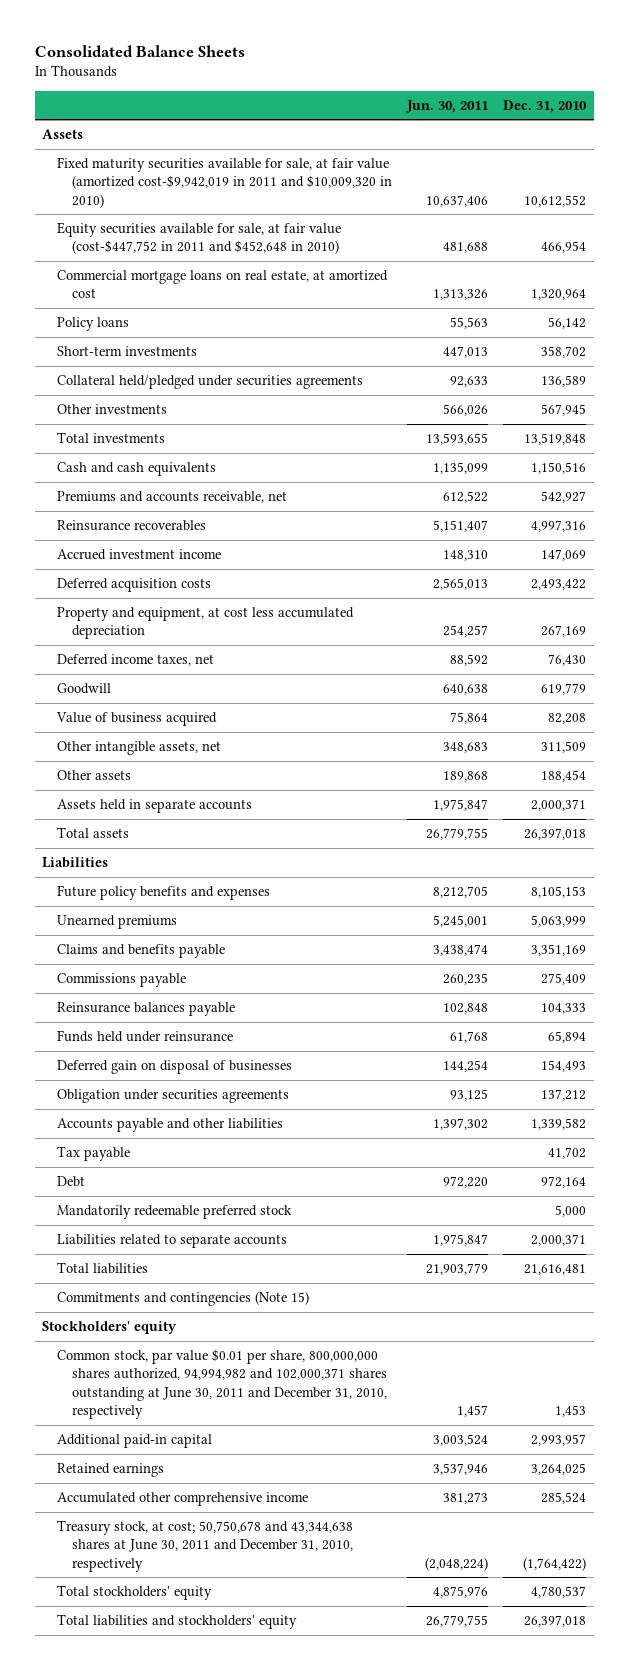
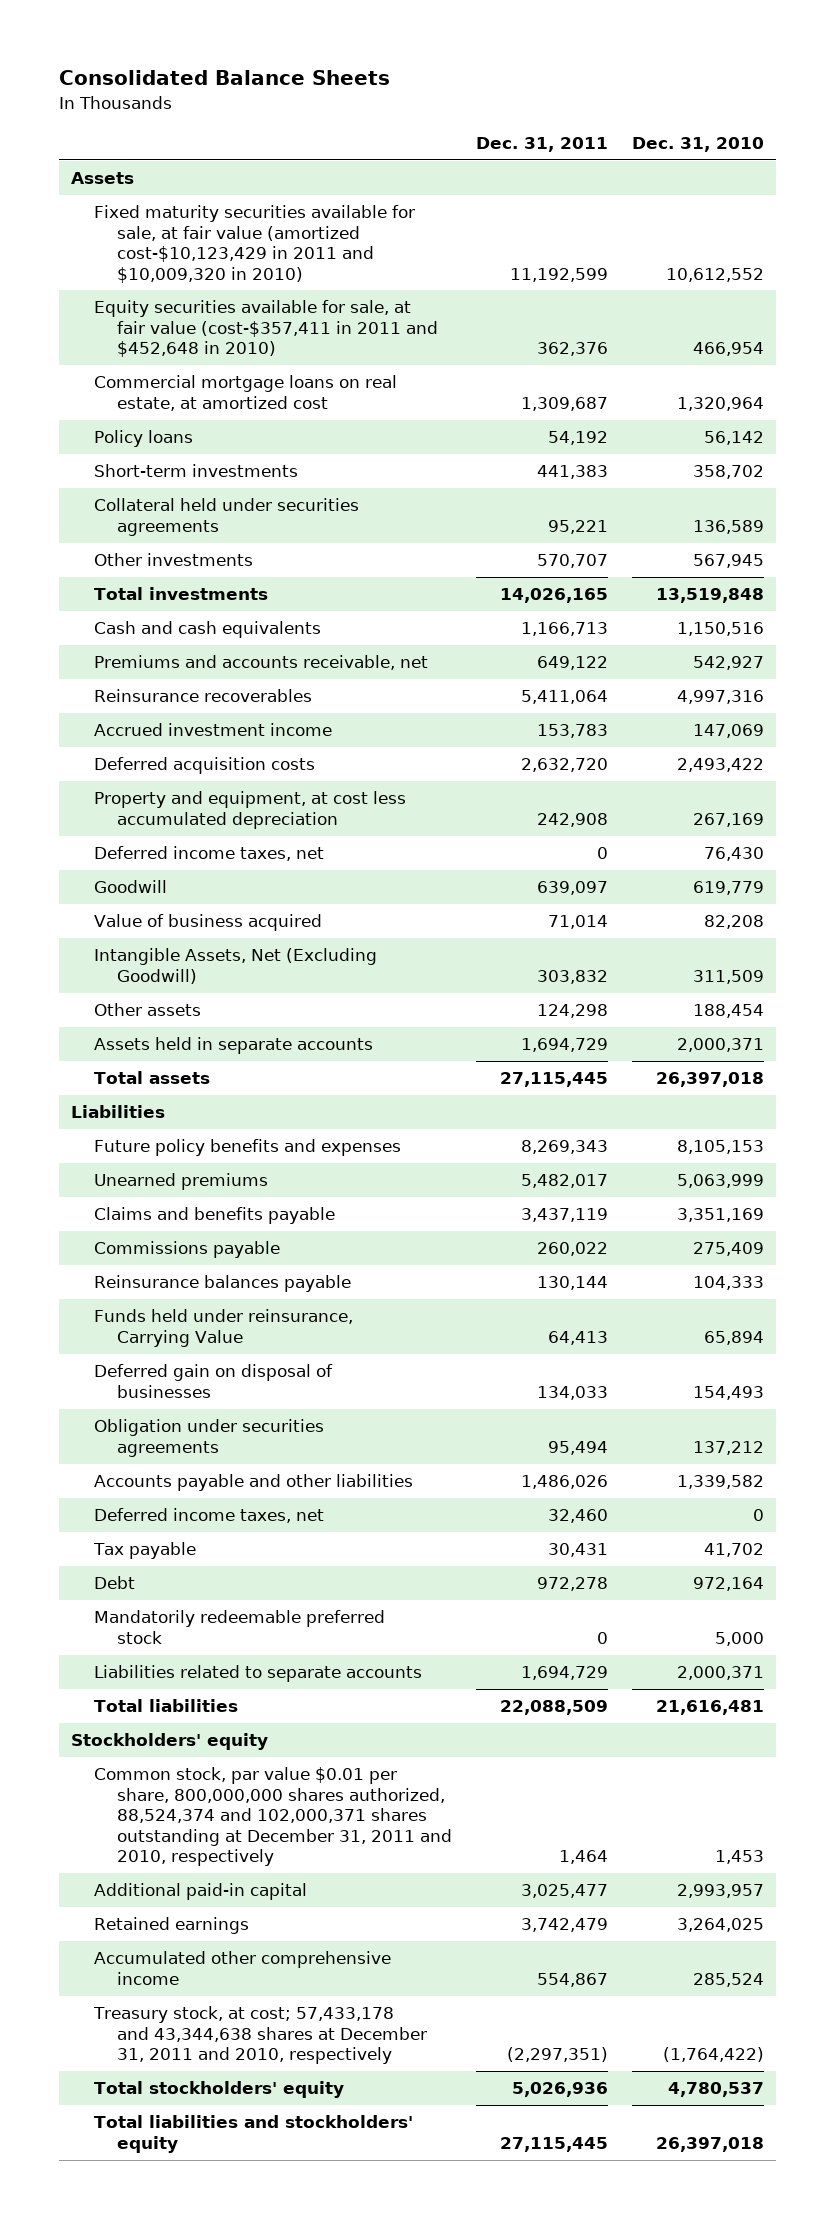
- | Jun. 30, 2011 | Dec. 31, 2010
+ | Dec. 31, 2011 | Dec. 31, 2010
- Fixed maturity securities available for sale, at fair value (amortized cost-$9,942,019 in 2011 and $10,009,320 in 2010) | 10,637,406 | 10,612,552
- Equity securities available for sale, at fair value (cost-$447,752 in 2011 and $452,648 in 2010) | 481,688 | 466,954
+ Fixed maturity securities available for sale, at fair value (amortized cost-$10,123,429 in 2011 and $10,009,320 in 2010) | 11,192,599 | 10,612,552
+ Equity securities available for sale, at fair value (cost-$357,411 in 2011 and $452,648 in 2010) | 362,376 | 466,954
- Collateral held/pledged under securities agreements | 92,633 | 136,589
+ Collateral held under securities agreements | 95,221 | 136,589
- Other intangible assets, net | 348,683 | 311,509
+ Intangible Assets, Net (Excluding Goodwill) | 303,832 | 311,509
- Funds held under reinsurance | 61,768 | 65,894
+ Funds held under reinsurance, Carrying Value | 64,413 | 65,894
+ Deferred income taxes, net | 32,460 | 0
- Commitments and contingencies (Note 15)
- Common stock, par value $0.01 per share, 800,000,000 shares authorized, 94,994,982 and 102,000,371 shares outstanding at June 30, 2011 and December 31, 2010, respectively | 1,457 | 1,453
+ Common stock, par value $0.01 per share, 800,000,000 shares authorized, 88,524,374 and 102,000,371 shares outstanding at December 31, 2011 and 2010, respectively | 1,464 | 1,453
- Treasury stock, at cost; 50,750,678 and 43,344,638 shares at June 30, 2011 and December 31, 2010, respectively | (2,048,224) | (1,764,422)
+ Treasury stock, at cost; 57,433,178 and 43,344,638 shares at December 31, 2011 and 2010, respectively | (2,297,351) | (1,764,422)

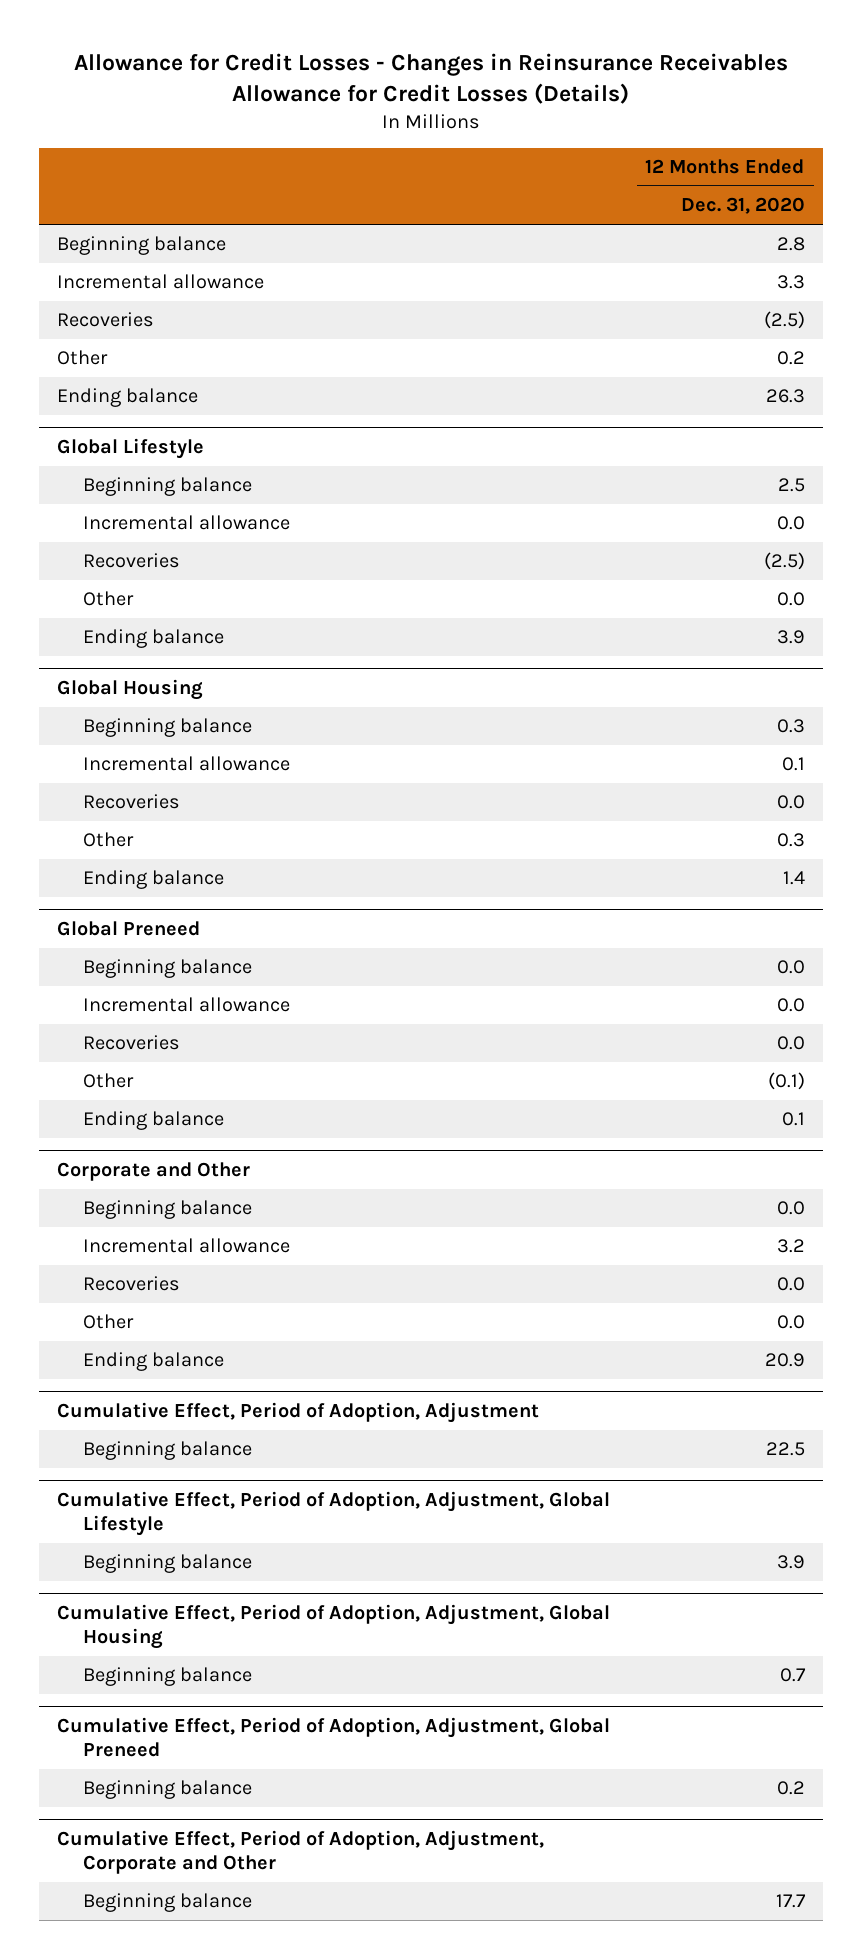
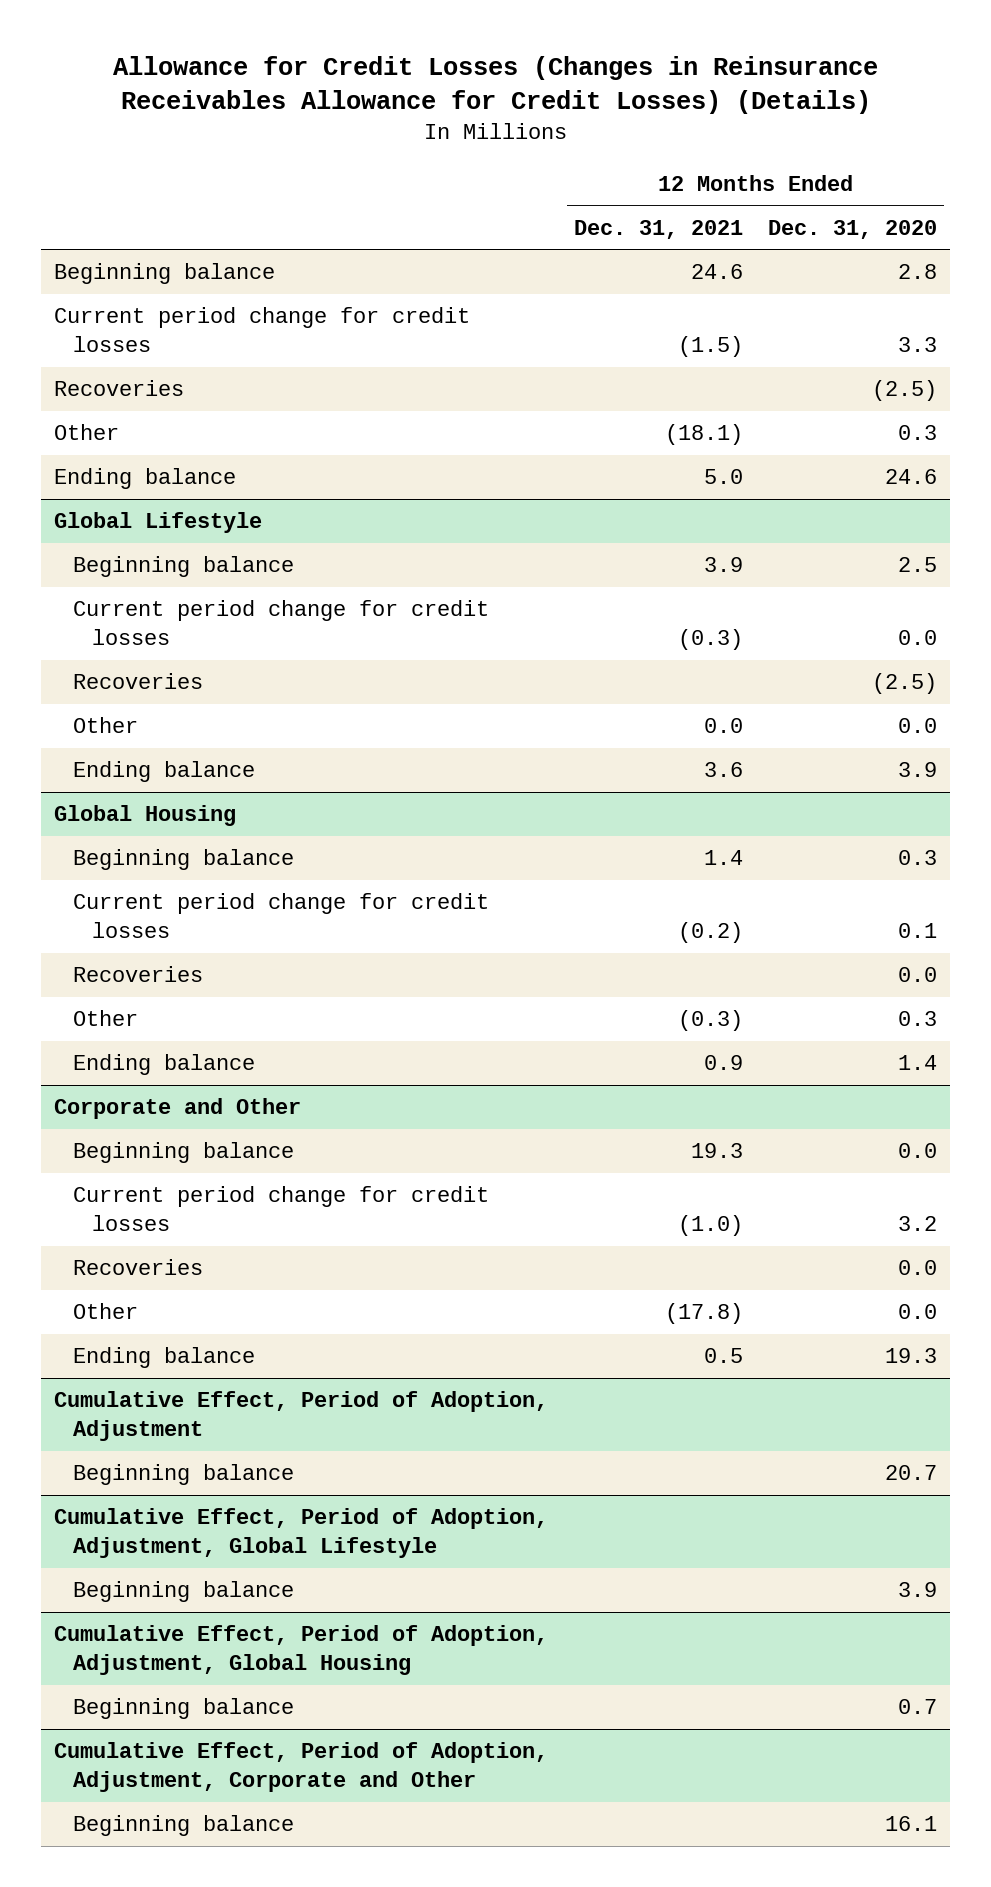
- Allowance for Credit Losses - Changes in Reinsurance Receivables Allowance for Credit Losses (Details)
+ Allowance for Credit Losses (Changes in Reinsurance Receivables Allowance for Credit Losses) (Details)
- | 12 Months Ended Dec. 31, 2020
+ | 12 Months Ended Dec. 31, 2021 | 12 Months Ended Dec. 31, 2020
- Incremental allowance | 3.3
+ Current period change for credit losses | (1.5) | 3.3
- Other | 0.2
- Ending balance | 26.3
+ Other | (18.1) | 0.3
+ Ending balance | 5.0 | 24.6
@ Global Lifestyle
- Incremental allowance | 0.0
+ Current period change for credit losses | (0.3) | 0.0
@ Global Housing
- Incremental allowance | 0.1
+ Current period change for credit losses | (0.2) | 0.1
- Global Preneed
- Beginning balance | 0.0
- Incremental allowance | 0.0
- Recoveries | 0.0
- Other | (0.1)
- Ending balance | 0.1
@ Corporate and Other
- Incremental allowance | 3.2
+ Current period change for credit losses | (1.0) | 3.2
- Ending balance | 20.9
+ Ending balance | 0.5 | 19.3
@ Cumulative Effect, Period of Adoption, Adjustment
- Beginning balance | 22.5
+ Beginning balance | | 20.7
- Cumulative Effect, Period of Adoption, Adjustment, Global Preneed
- Beginning balance | 0.2
@ Cumulative Effect, Period of Adoption, Adjustment, Corporate and Other
- Beginning balance | 17.7
+ Beginning balance | | 16.1

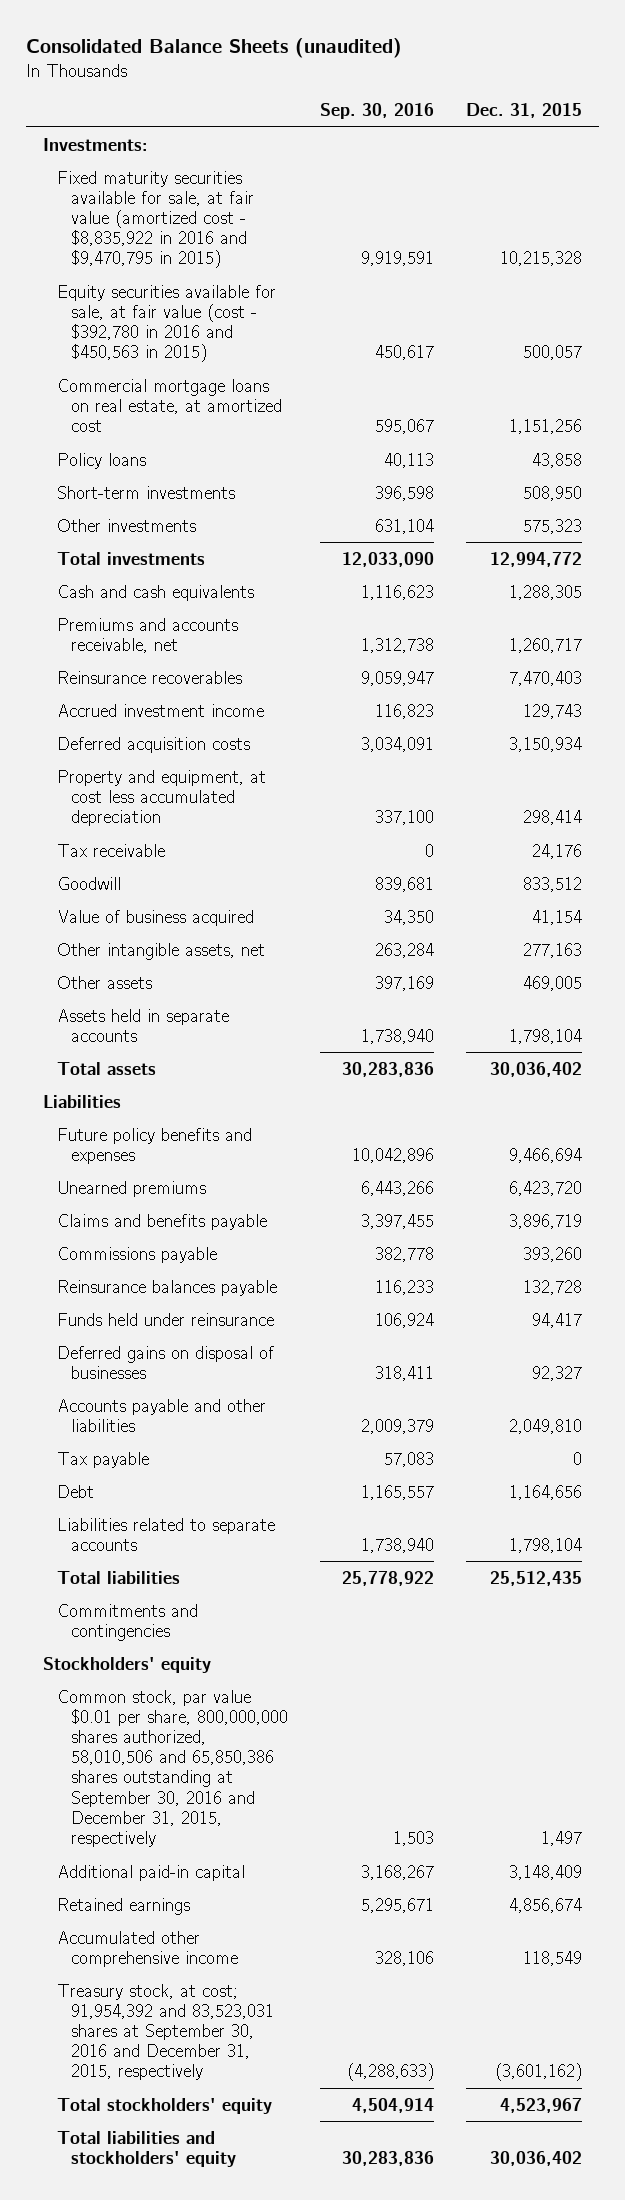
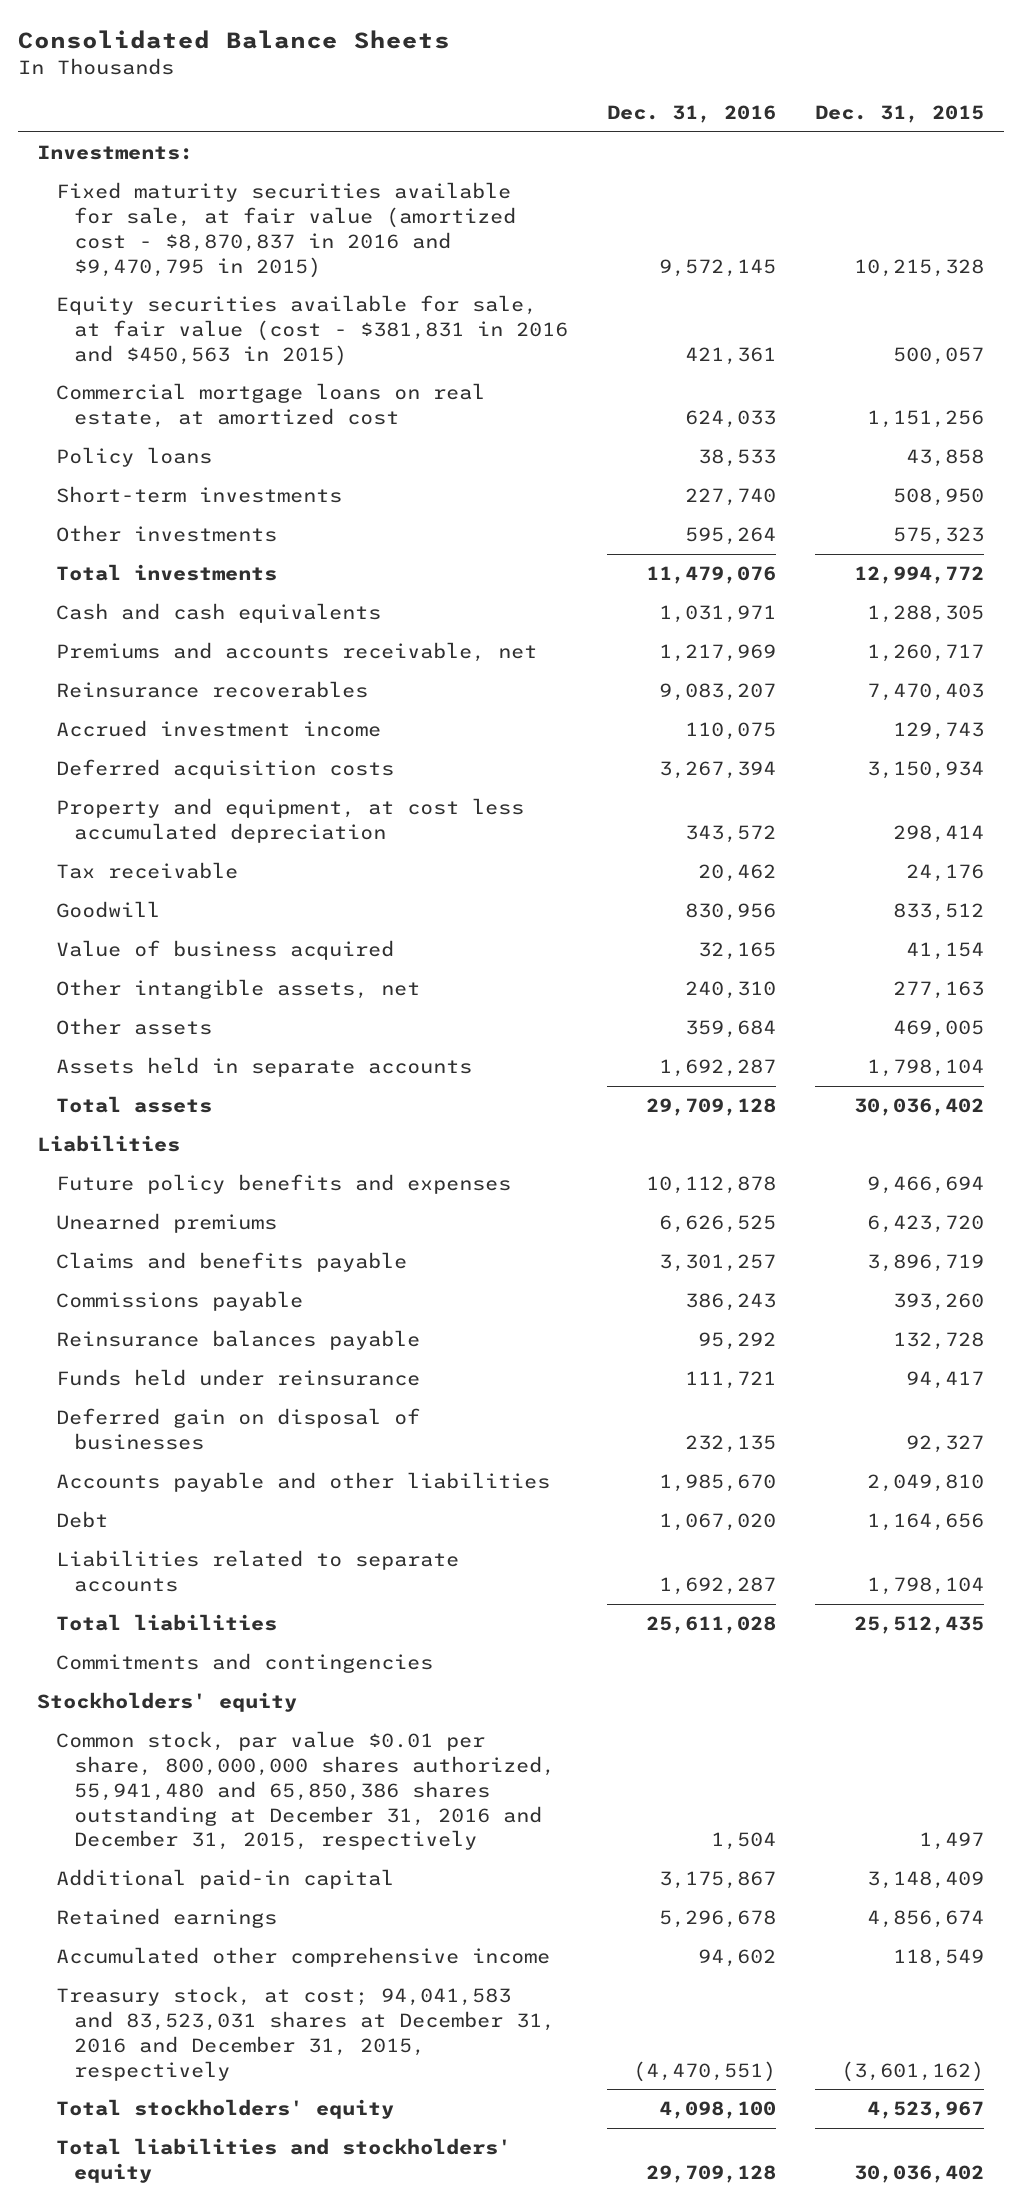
- Consolidated Balance Sheets (unaudited)
+ Consolidated Balance Sheets
- | Sep. 30, 2016 | Dec. 31, 2015
+ | Dec. 31, 2016 | Dec. 31, 2015
- Fixed maturity securities available for sale, at fair value (amortized cost - $8,835,922 in 2016 and $9,470,795 in 2015) | 9,919,591 | 10,215,328
- Equity securities available for sale, at fair value (cost - $392,780 in 2016 and $450,563 in 2015) | 450,617 | 500,057
+ Fixed maturity securities available for sale, at fair value (amortized cost - $8,870,837 in 2016 and $9,470,795 in 2015) | 9,572,145 | 10,215,328
+ Equity securities available for sale, at fair value (cost - $381,831 in 2016 and $450,563 in 2015) | 421,361 | 500,057
- Deferred gains on disposal of businesses | 318,411 | 92,327
+ Deferred gain on disposal of businesses | 232,135 | 92,327
- Tax payable | 57,083 | 0
- Common stock, par value $0.01 per share, 800,000,000 shares authorized, 58,010,506 and 65,850,386 shares outstanding at September 30, 2016 and December 31, 2015, respectively | 1,503 | 1,497
+ Common stock, par value $0.01 per share, 800,000,000 shares authorized, 55,941,480 and 65,850,386 shares outstanding at December 31, 2016 and December 31, 2015, respectively | 1,504 | 1,497
- Treasury stock, at cost; 91,954,392 and 83,523,031 shares at September 30, 2016 and December 31, 2015, respectively | (4,288,633) | (3,601,162)
+ Treasury stock, at cost; 94,041,583 and 83,523,031 shares at December 31, 2016 and December 31, 2015, respectively | (4,470,551) | (3,601,162)

